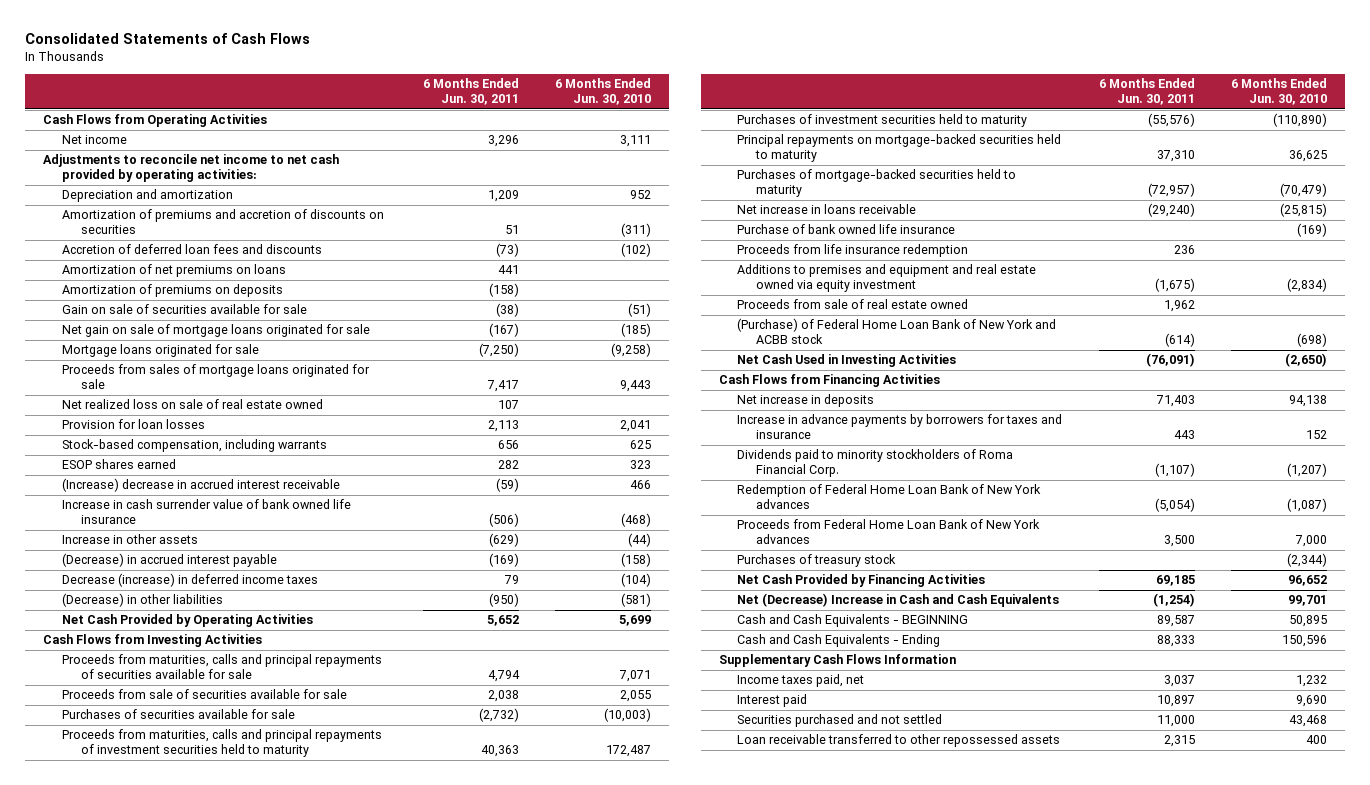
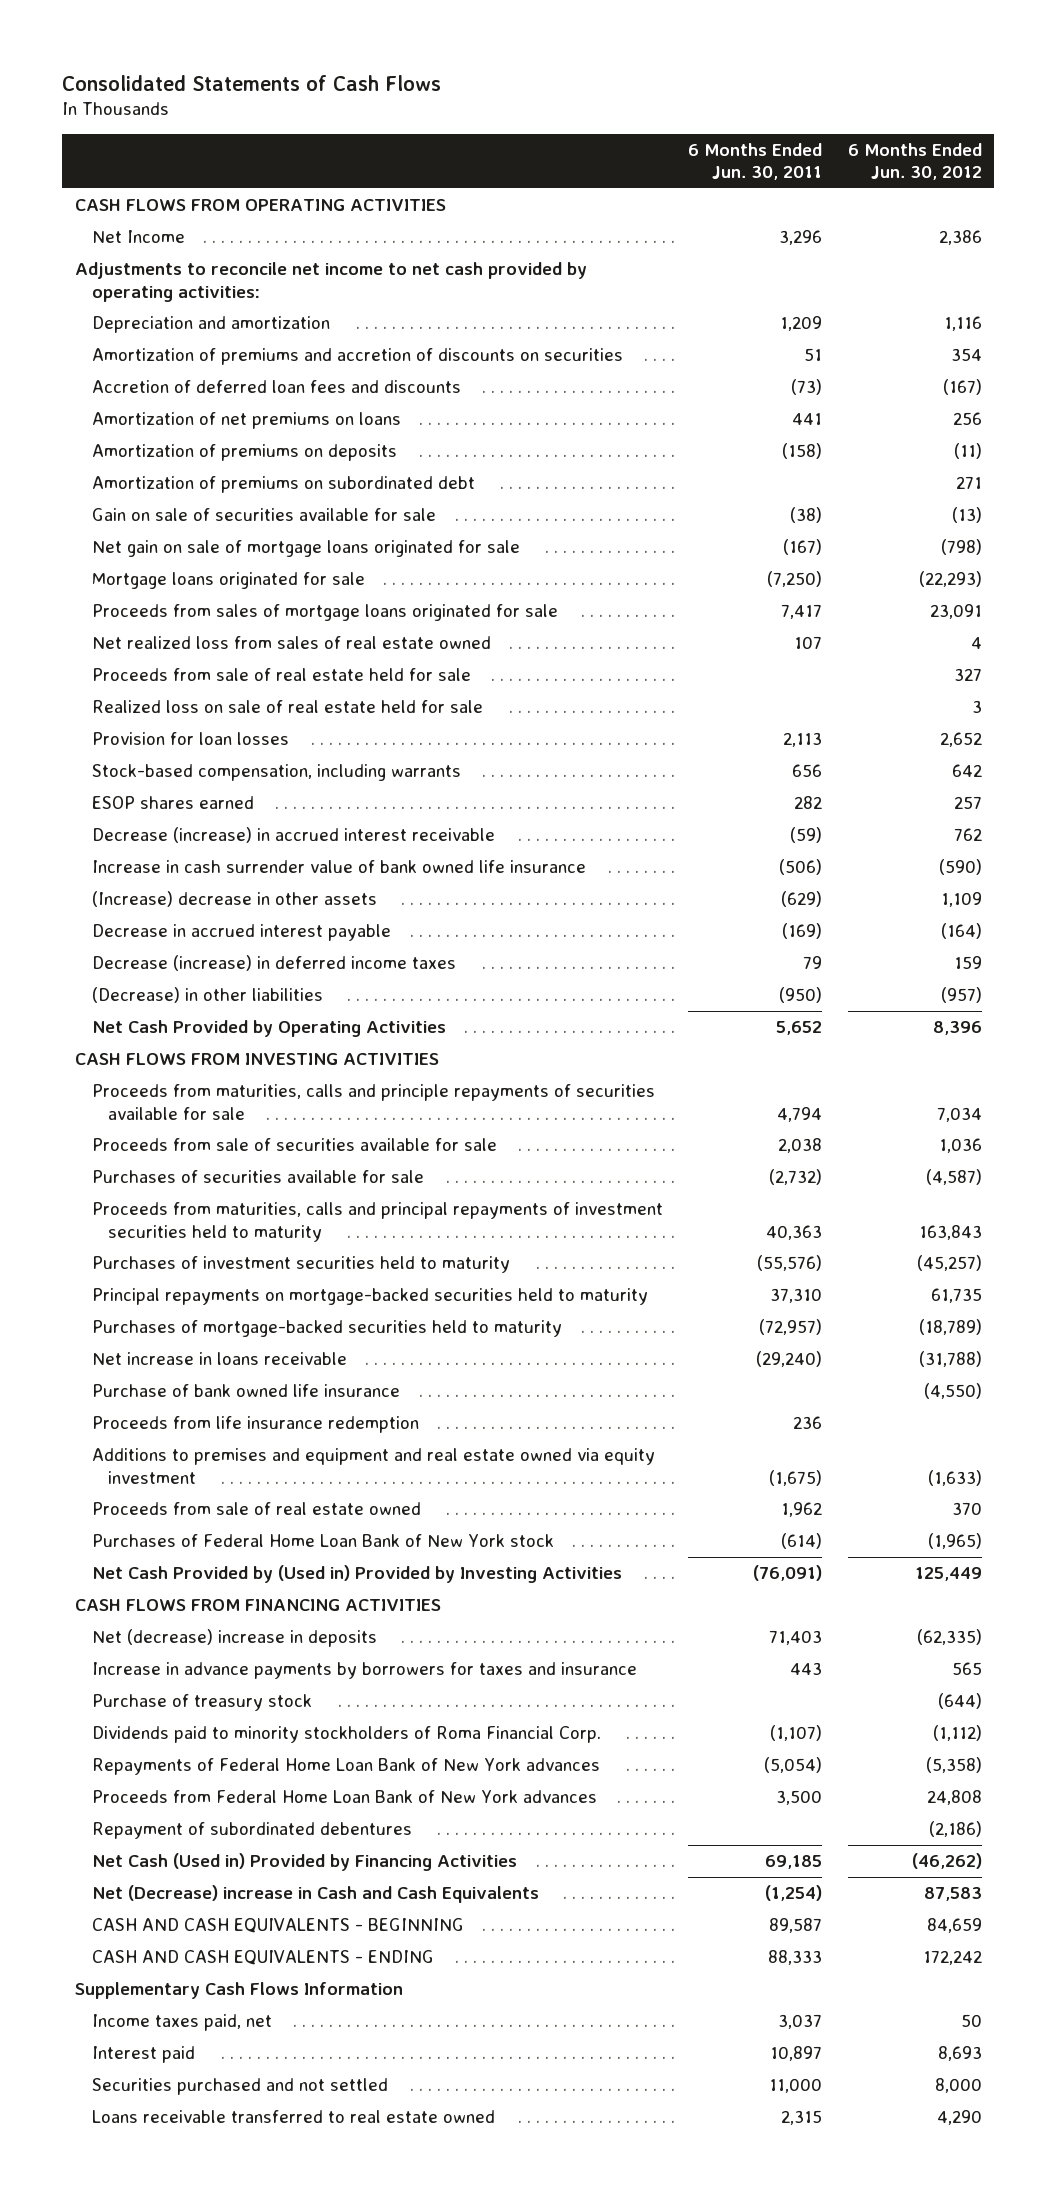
- | 6 Months Ended Jun. 30, 2011 | 6 Months Ended Jun. 30, 2010
+ | 6 Months Ended Jun. 30, 2011 | 6 Months Ended Jun. 30, 2012
- Cash Flows from Operating Activities
- Net income | 3,296 | 3,111
+ CASH FLOWS FROM OPERATING ACTIVITIES
+ Net Income | 3,296 | 2,386
+ Amortization of premiums on subordinated debt | | 271
- Net realized loss on sale of real estate owned | 107 |
+ Net realized loss from sales of real estate owned | 107 | 4
+ Proceeds from sale of real estate held for sale | | 327
+ Realized loss on sale of real estate held for sale | | 3
- (Increase) decrease in accrued interest receivable | (59) | 466
+ Decrease (increase) in accrued interest receivable | (59) | 762
- Increase in other assets | (629) | (44)
- (Decrease) in accrued interest payable | (169) | (158)
+ (Increase) decrease in other assets | (629) | 1,109
+ Decrease in accrued interest payable | (169) | (164)
- Cash Flows from Investing Activities
- Proceeds from maturities, calls and principal repayments of securities available for sale | 4,794 | 7,071
+ CASH FLOWS FROM INVESTING ACTIVITIES
+ Proceeds from maturities, calls and principle repayments of securities available for sale | 4,794 | 7,034
- (Purchase) of Federal Home Loan Bank of New York and ACBB stock | (614) | (698)
- Net Cash Used in Investing Activities | (76,091) | (2,650)
- Cash Flows from Financing Activities
- Net increase in deposits | 71,403 | 94,138
+ Purchases of Federal Home Loan Bank of New York stock | (614) | (1,965)
+ Net Cash Provided by (Used in) Provided by Investing Activities | (76,091) | 125,449
+ CASH FLOWS FROM FINANCING ACTIVITIES
+ Net (decrease) increase in deposits | 71,403 | (62,335)
+ Purchase of treasury stock | | (644)
- Redemption of Federal Home Loan Bank of New York advances | (5,054) | (1,087)
+ Repayments of Federal Home Loan Bank of New York advances | (5,054) | (5,358)
- Purchases of treasury stock | | (2,344)
- Net Cash Provided by Financing Activities | 69,185 | 96,652
- Net (Decrease) Increase in Cash and Cash Equivalents | (1,254) | 99,701
- Cash and Cash Equivalents - BEGINNING | 89,587 | 50,895
- Cash and Cash Equivalents - Ending | 88,333 | 150,596
+ Repayment of subordinated debentures | | (2,186)
+ Net Cash (Used in) Provided by Financing Activities | 69,185 | (46,262)
+ Net (Decrease) increase in Cash and Cash Equivalents | (1,254) | 87,583
+ CASH AND CASH EQUIVALENTS - BEGINNING | 89,587 | 84,659
+ CASH AND CASH EQUIVALENTS - ENDING | 88,333 | 172,242
- Loan receivable transferred to other repossessed assets | 2,315 | 400
+ Loans receivable transferred to real estate owned | 2,315 | 4,290

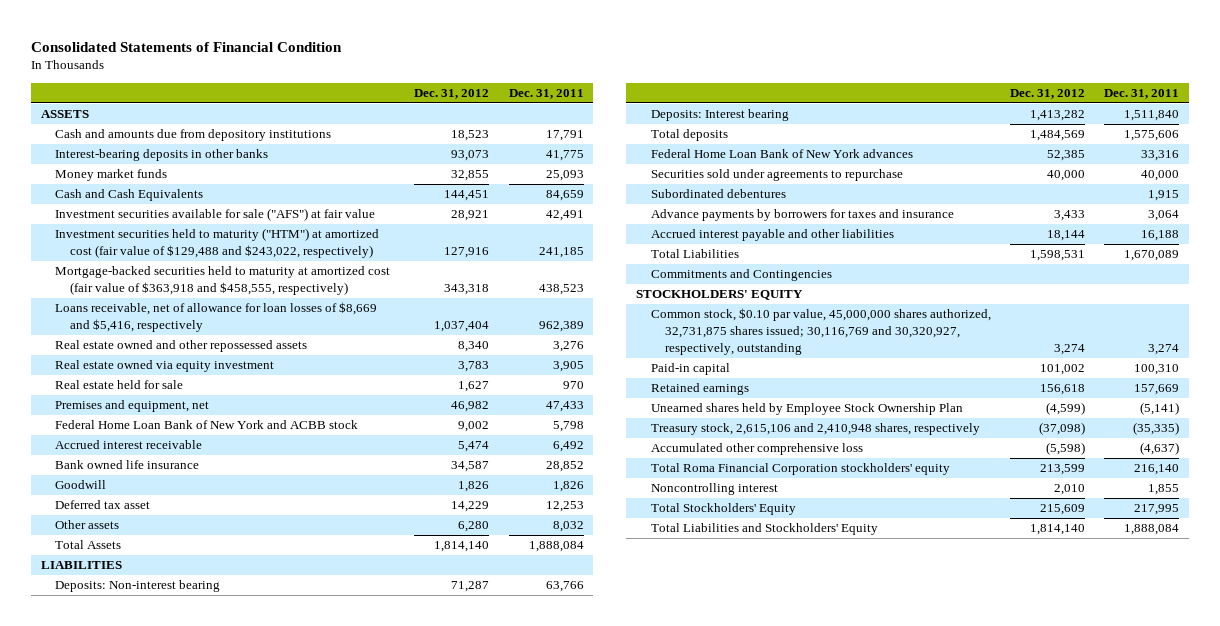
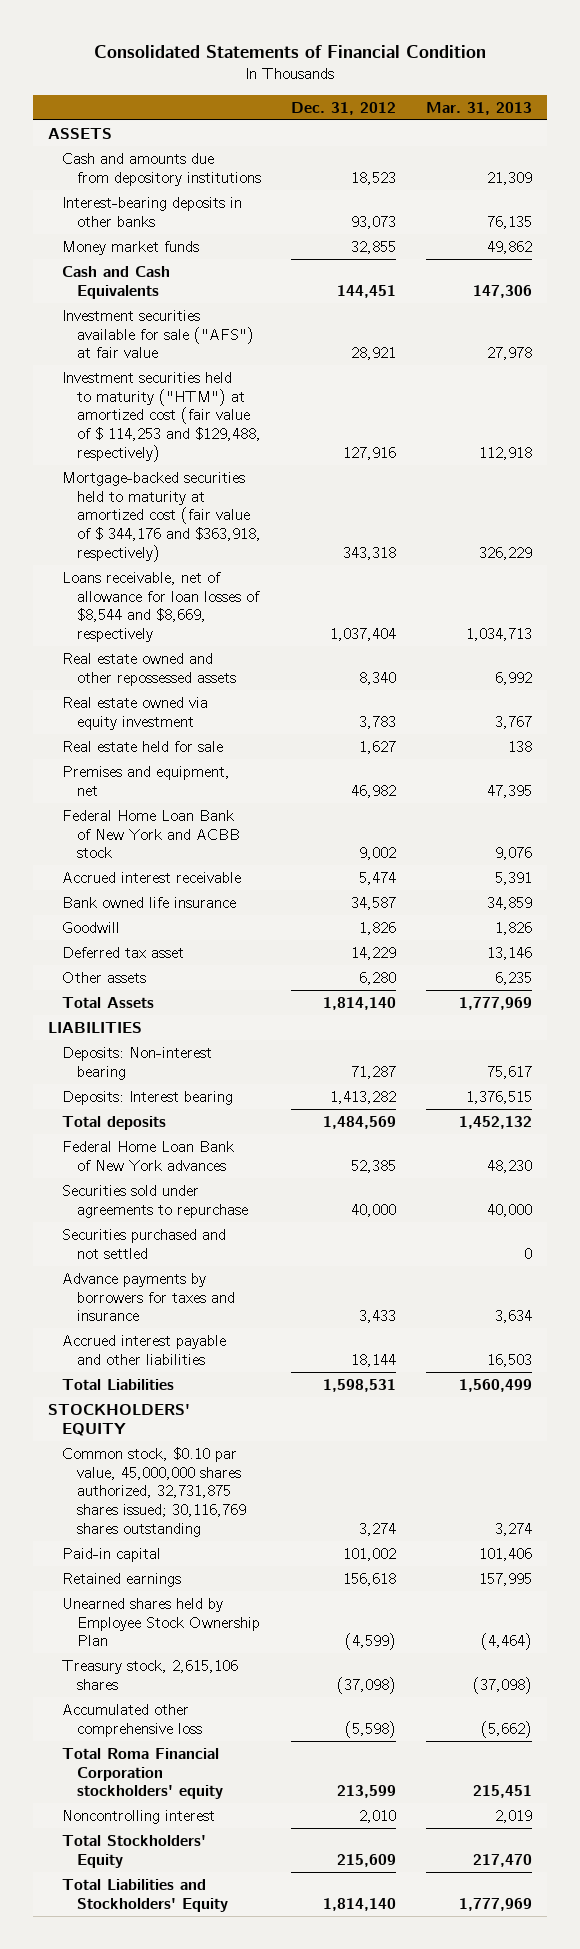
- | Dec. 31, 2012 | Dec. 31, 2011
+ | Dec. 31, 2012 | Mar. 31, 2013
- Investment securities held to maturity ("HTM") at amortized cost (fair value of $129,488 and $243,022, respectively) | 127,916 | 241,185
- Mortgage-backed securities held to maturity at amortized cost (fair value of $363,918 and $458,555, respectively) | 343,318 | 438,523
- Loans receivable, net of allowance for loan losses of $8,669 and $5,416, respectively | 1,037,404 | 962,389
+ Investment securities held to maturity ("HTM") at amortized cost (fair value of $ 114,253 and $129,488, respectively) | 127,916 | 112,918
+ Mortgage-backed securities held to maturity at amortized cost (fair value of $ 344,176 and $363,918, respectively) | 343,318 | 326,229
+ Loans receivable, net of allowance for loan losses of $8,544 and $8,669, respectively | 1,037,404 | 1,034,713
- Subordinated debentures | | 1,915
+ Securities purchased and not settled | | 0
- Commitments and Contingencies
- Common stock, $0.10 par value, 45,000,000 shares authorized, 32,731,875 shares issued; 30,116,769 and 30,320,927, respectively, outstanding | 3,274 | 3,274
+ Common stock, $0.10 par value, 45,000,000 shares authorized, 32,731,875 shares issued; 30,116,769 shares outstanding | 3,274 | 3,274
- Treasury stock, 2,615,106 and 2,410,948 shares, respectively | (37,098) | (35,335)
+ Treasury stock, 2,615,106 shares | (37,098) | (37,098)

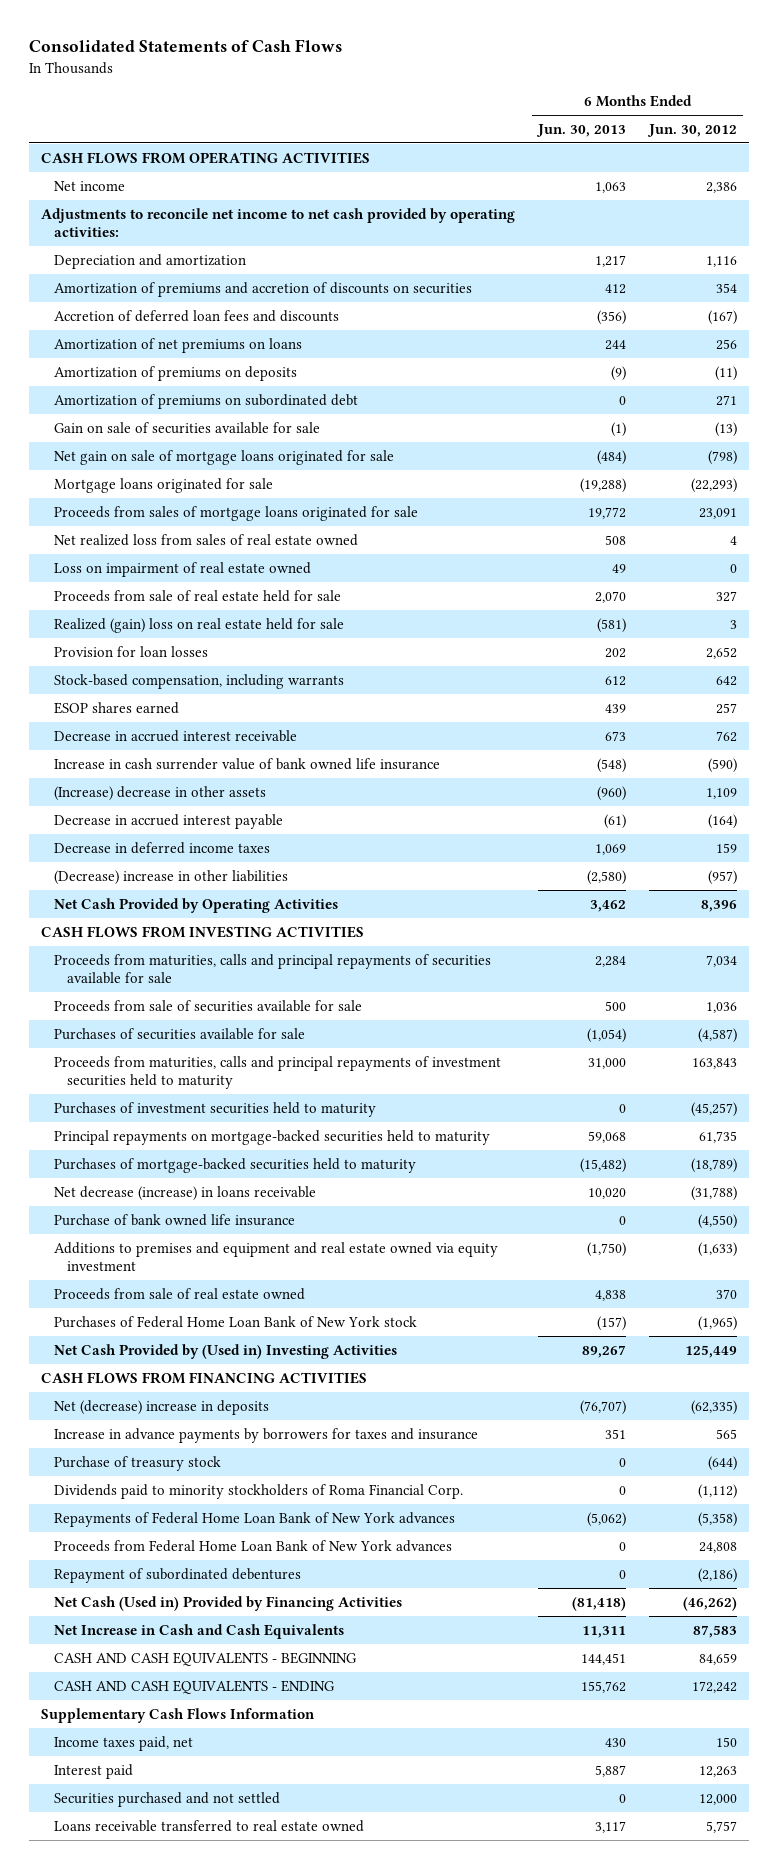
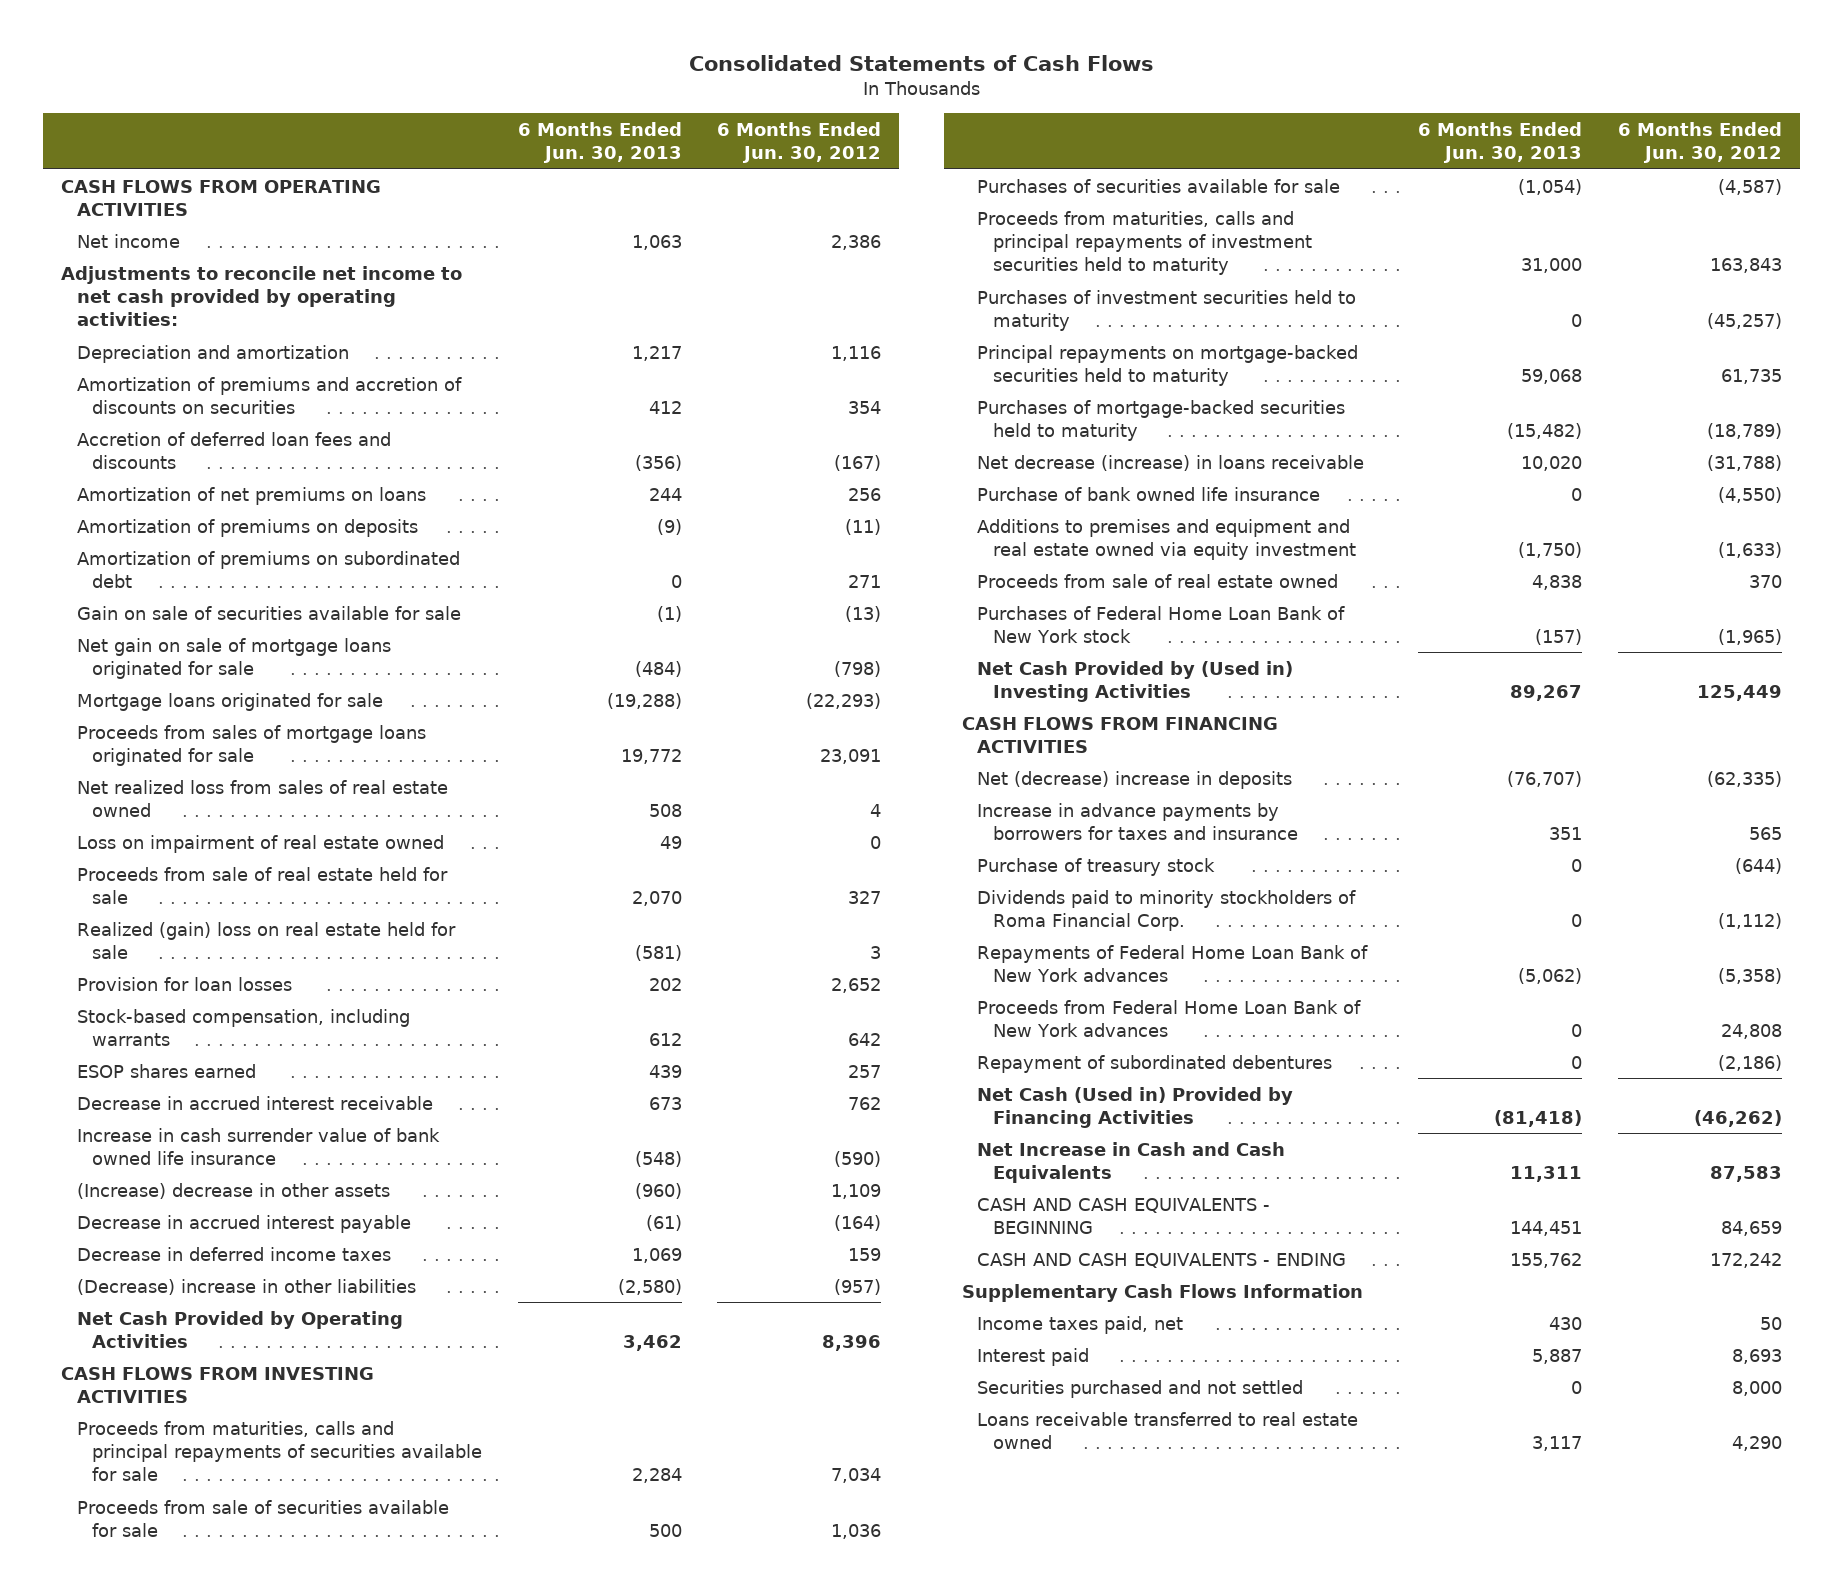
- Income taxes paid, net | 430 | 150
- Interest paid | 5,887 | 12,263
- Securities purchased and not settled | 0 | 12,000
- Loans receivable transferred to real estate owned | 3,117 | 5,757
+ Income taxes paid, net | 430 | 50
+ Interest paid | 5,887 | 8,693
+ Securities purchased and not settled | 0 | 8,000
+ Loans receivable transferred to real estate owned | 3,117 | 4,290

